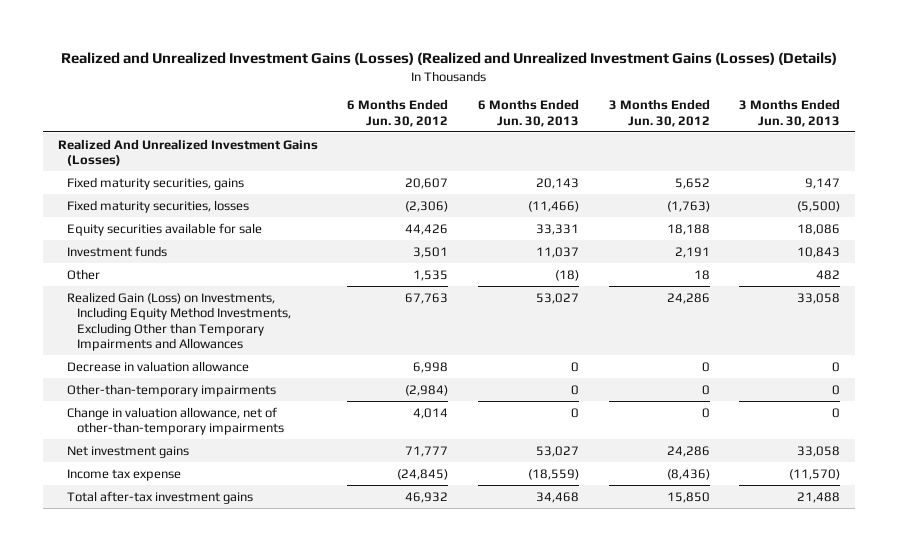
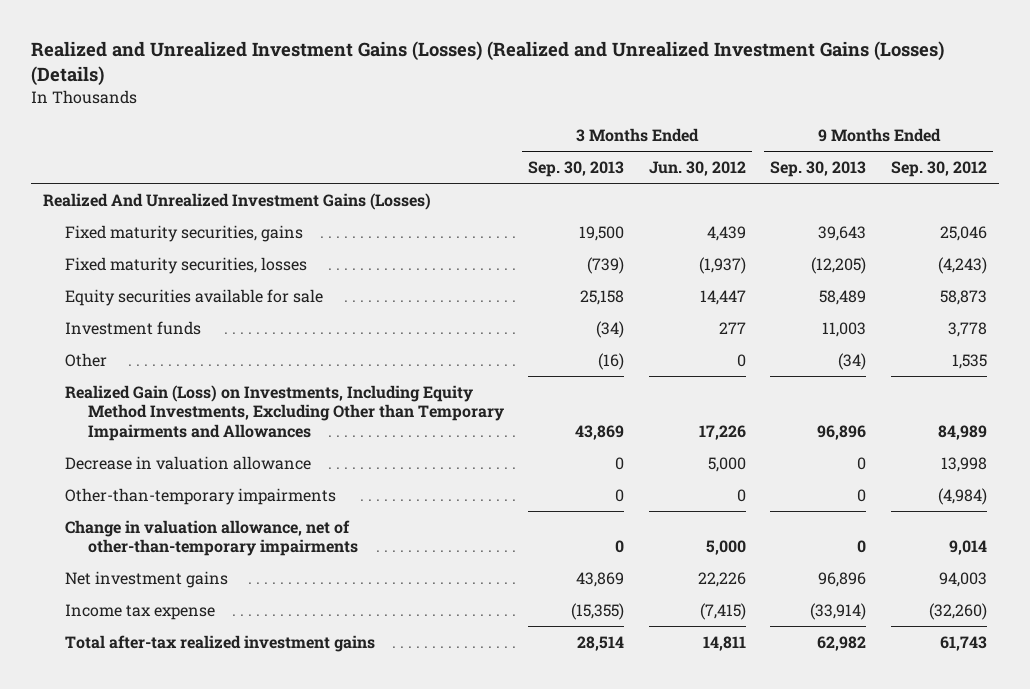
- | 6 Months Ended Jun. 30, 2012 | 6 Months Ended Jun. 30, 2013 | 3 Months Ended Jun. 30, 2012 | 3 Months Ended Jun. 30, 2013
+ | 3 Months Ended Sep. 30, 2013 | 3 Months Ended Jun. 30, 2012 | 9 Months Ended Sep. 30, 2013 | 9 Months Ended Sep. 30, 2012
- Fixed maturity securities, gains | 20,607 | 20,143 | 5,652 | 9,147
- Fixed maturity securities, losses | (2,306) | (11,466) | (1,763) | (5,500)
- Equity securities available for sale | 44,426 | 33,331 | 18,188 | 18,086
- Investment funds | 3,501 | 11,037 | 2,191 | 10,843
- Other | 1,535 | (18) | 18 | 482
- Realized Gain (Loss) on Investments, Including Equity Method Investments, Excluding Other than Temporary Impairments and Allowances | 67,763 | 53,027 | 24,286 | 33,058
- Decrease in valuation allowance | 6,998 | 0 | 0 | 0
+ Fixed maturity securities, gains | 19,500 | 4,439 | 39,643 | 25,046
+ Fixed maturity securities, losses | (739) | (1,937) | (12,205) | (4,243)
+ Equity securities available for sale | 25,158 | 14,447 | 58,489 | 58,873
+ Investment funds | (34) | 277 | 11,003 | 3,778
+ Other | (16) | 0 | (34) | 1,535
+ Realized Gain (Loss) on Investments, Including Equity Method Investments, Excluding Other than Temporary Impairments and Allowances | 43,869 | 17,226 | 96,896 | 84,989
+ Decrease in valuation allowance | 0 | 5,000 | 0 | 13,998
- Change in valuation allowance, net of other-than-temporary impairments | 4,014 | 0 | 0 | 0
- Net investment gains | 71,777 | 53,027 | 24,286 | 33,058
- Income tax expense | (24,845) | (18,559) | (8,436) | (11,570)
- Total after-tax investment gains | 46,932 | 34,468 | 15,850 | 21,488
+ Change in valuation allowance, net of other-than-temporary impairments | 0 | 5,000 | 0 | 9,014
+ Net investment gains | 43,869 | 22,226 | 96,896 | 94,003
+ Income tax expense | (15,355) | (7,415) | (33,914) | (32,260)
+ Total after-tax realized investment gains | 28,514 | 14,811 | 62,982 | 61,743

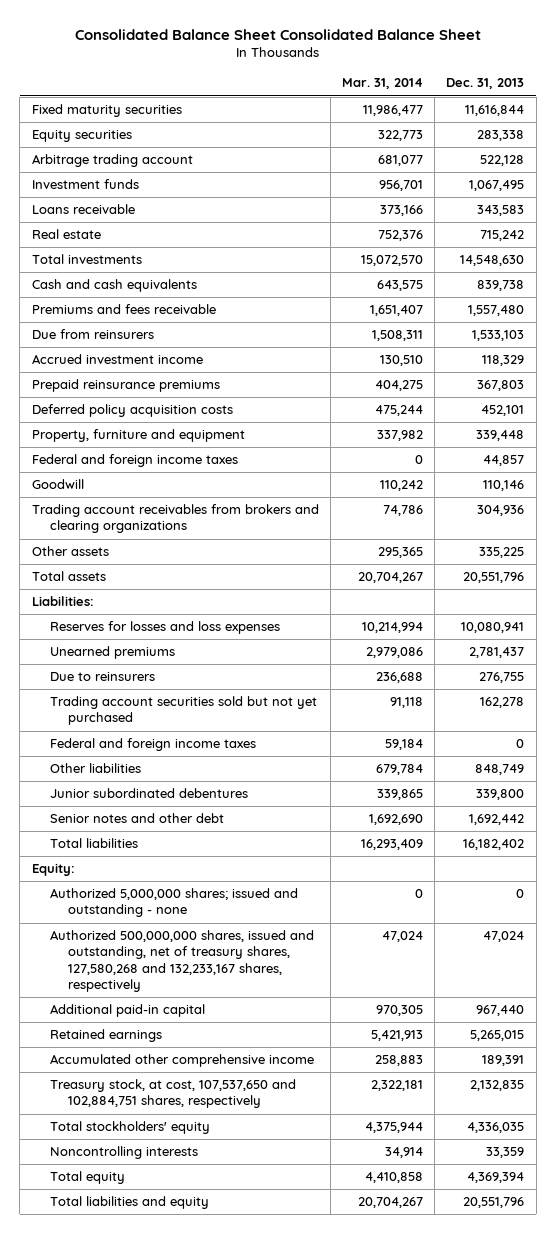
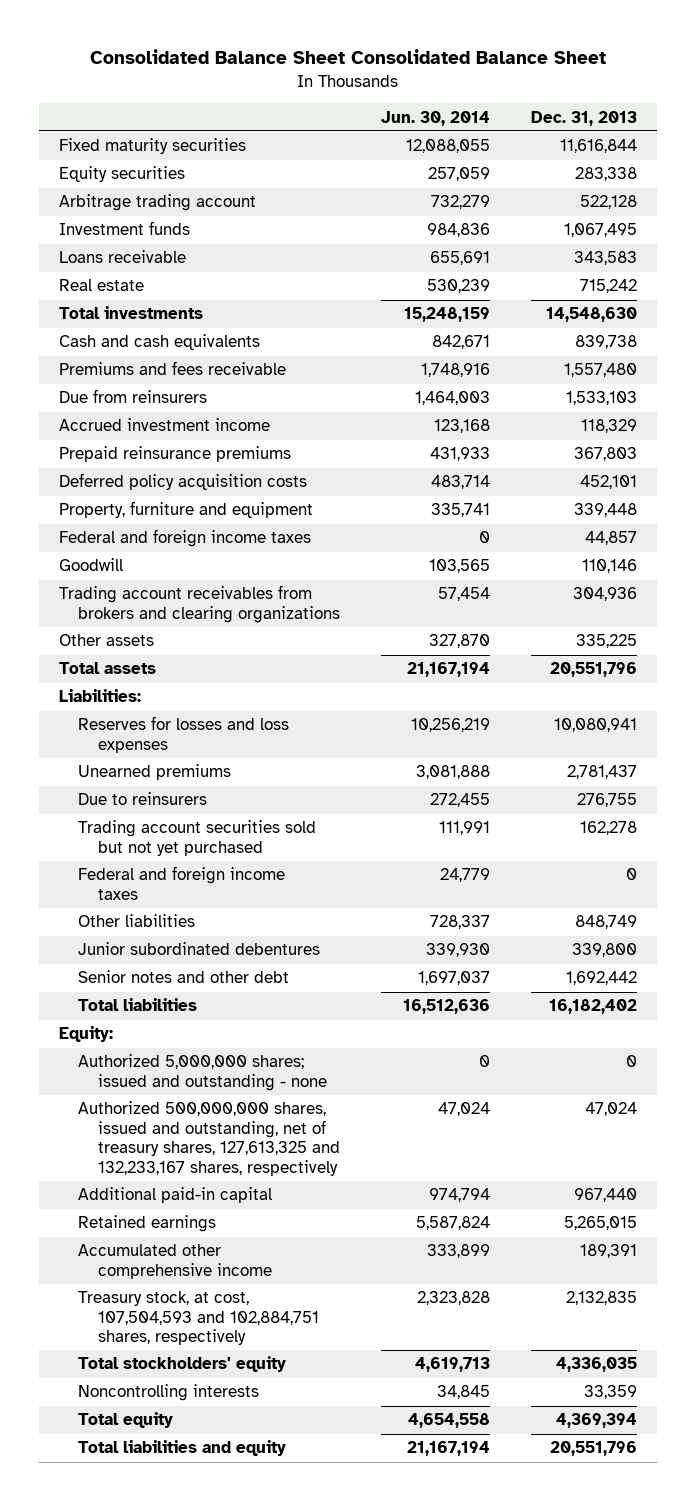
- | Mar. 31, 2014 | Dec. 31, 2013
+ | Jun. 30, 2014 | Dec. 31, 2013
- Authorized 500,000,000 shares, issued and outstanding, net of treasury shares, 127,580,268 and 132,233,167 shares, respectively | 47,024 | 47,024
+ Authorized 500,000,000 shares, issued and outstanding, net of treasury shares, 127,613,325 and 132,233,167 shares, respectively | 47,024 | 47,024
- Treasury stock, at cost, 107,537,650 and 102,884,751 shares, respectively | 2,322,181 | 2,132,835
+ Treasury stock, at cost, 107,504,593 and 102,884,751 shares, respectively | 2,323,828 | 2,132,835

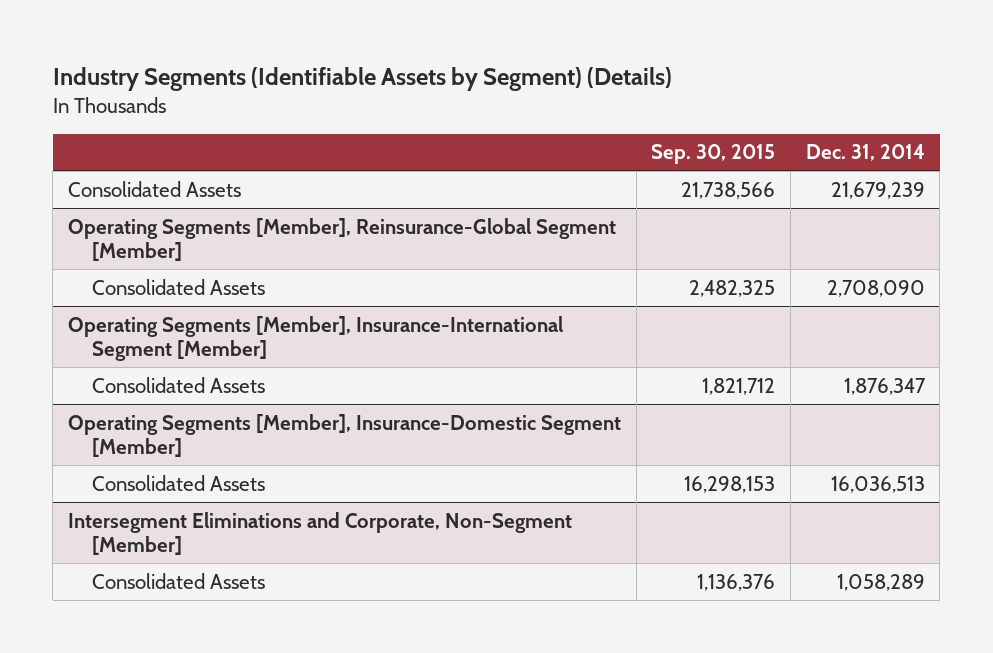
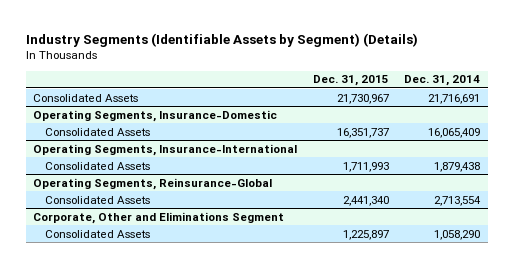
- | Sep. 30, 2015 | Dec. 31, 2014
+ | Dec. 31, 2015 | Dec. 31, 2014
- Consolidated Assets | 21,738,566 | 21,679,239
- Operating Segments [Member], Reinsurance-Global Segment [Member]
- Consolidated Assets | 2,482,325 | 2,708,090
- Operating Segments [Member], Insurance-International Segment [Member]
- Consolidated Assets | 1,821,712 | 1,876,347
- Operating Segments [Member], Insurance-Domestic Segment [Member]
- Consolidated Assets | 16,298,153 | 16,036,513
- Intersegment Eliminations and Corporate, Non-Segment [Member]
- Consolidated Assets | 1,136,376 | 1,058,289
+ Consolidated Assets | 21,730,967 | 21,716,691
+ Operating Segments, Insurance-Domestic
+ Consolidated Assets | 16,351,737 | 16,065,409
+ Operating Segments, Insurance-International
+ Consolidated Assets | 1,711,993 | 1,879,438
+ Operating Segments, Reinsurance-Global
+ Consolidated Assets | 2,441,340 | 2,713,554
+ Corporate, Other and Eliminations Segment
+ Consolidated Assets | 1,225,897 | 1,058,290

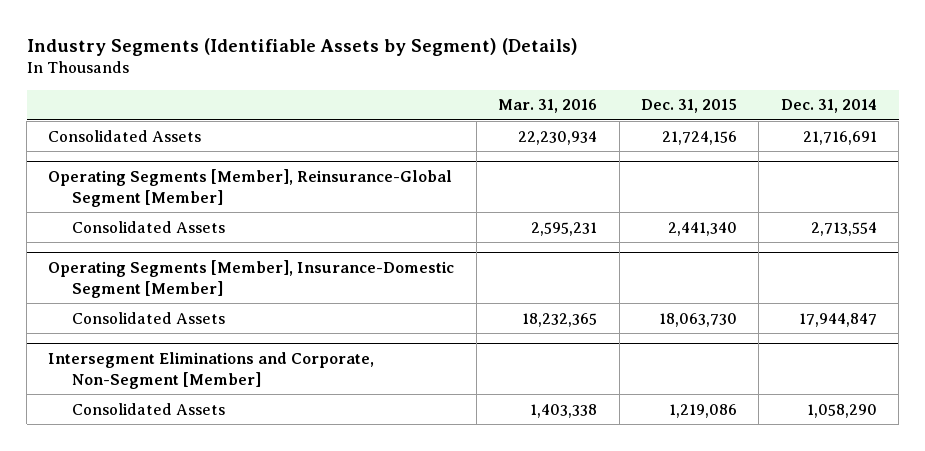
- | Dec. 31, 2015 | Dec. 31, 2014
+ | Mar. 31, 2016 | Dec. 31, 2015 | Dec. 31, 2014
- Consolidated Assets | 21,730,967 | 21,716,691
- Operating Segments, Insurance-Domestic
- Consolidated Assets | 16,351,737 | 16,065,409
- Operating Segments, Insurance-International
- Consolidated Assets | 1,711,993 | 1,879,438
- Operating Segments, Reinsurance-Global
+ Consolidated Assets | 22,230,934 | 21,724,156 | 21,716,691
+ Operating Segments [Member], Reinsurance-Global Segment [Member]
- Corporate, Other and Eliminations Segment
- Consolidated Assets | 1,225,897 | 1,058,290
+ Operating Segments [Member], Insurance-Domestic Segment [Member]
+ Consolidated Assets | 18,232,365 | 18,063,730 | 17,944,847
+ Intersegment Eliminations and Corporate, Non-Segment [Member]
+ Consolidated Assets | 1,403,338 | 1,219,086 | 1,058,290

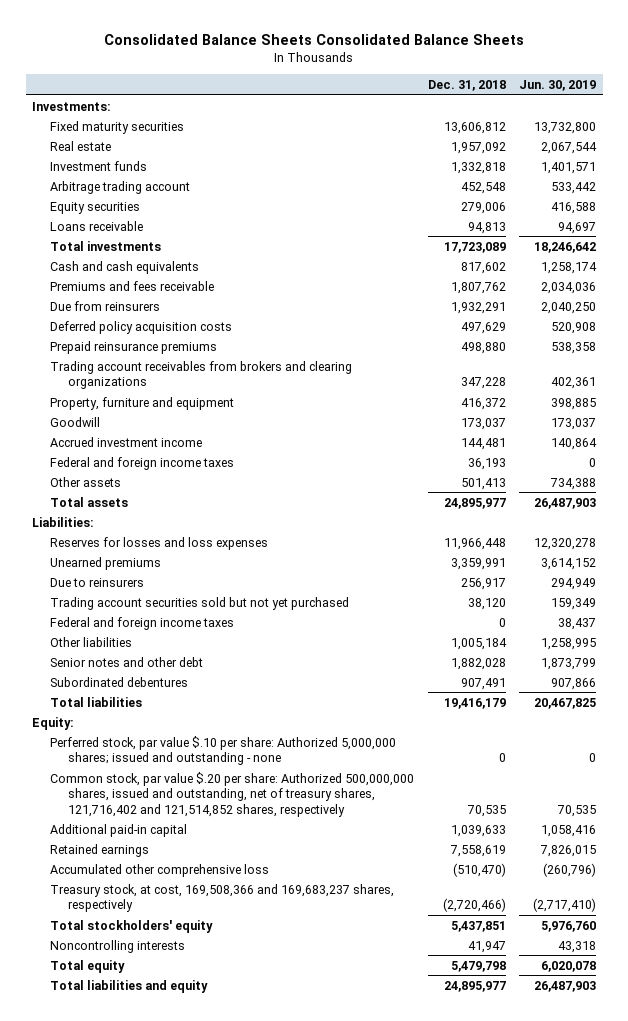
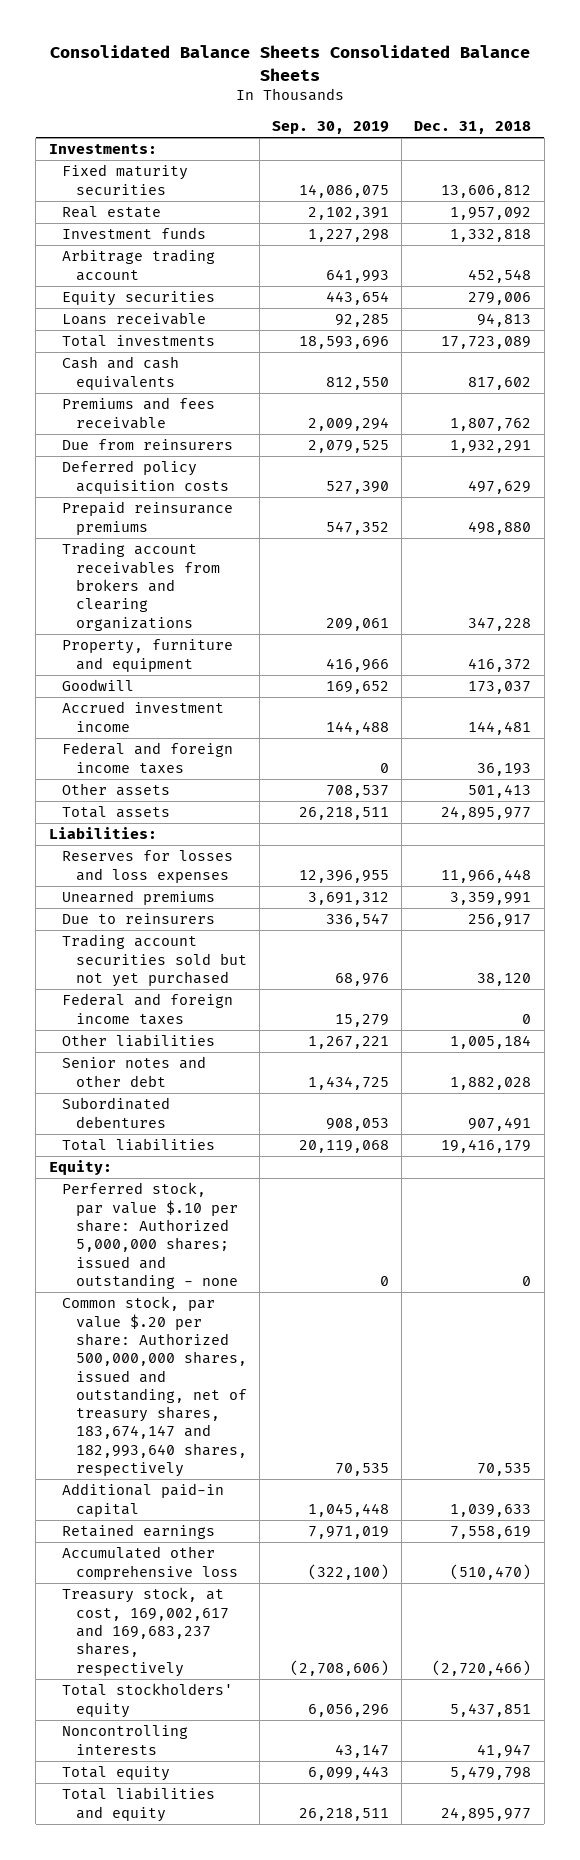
- | Dec. 31, 2018 | Jun. 30, 2019
+ | Sep. 30, 2019 | Dec. 31, 2018
- Common stock, par value $.20 per share: Authorized 500,000,000 shares, issued and outstanding, net of treasury shares, 121,716,402 and 121,514,852 shares, respectively | 70,535 | 70,535
+ Common stock, par value $.20 per share: Authorized 500,000,000 shares, issued and outstanding, net of treasury shares, 183,674,147 and 182,993,640 shares, respectively | 70,535 | 70,535
- Treasury stock, at cost, 169,508,366 and 169,683,237 shares, respectively | (2,720,466) | (2,717,410)
+ Treasury stock, at cost, 169,002,617 and 169,683,237 shares, respectively | (2,708,606) | (2,720,466)

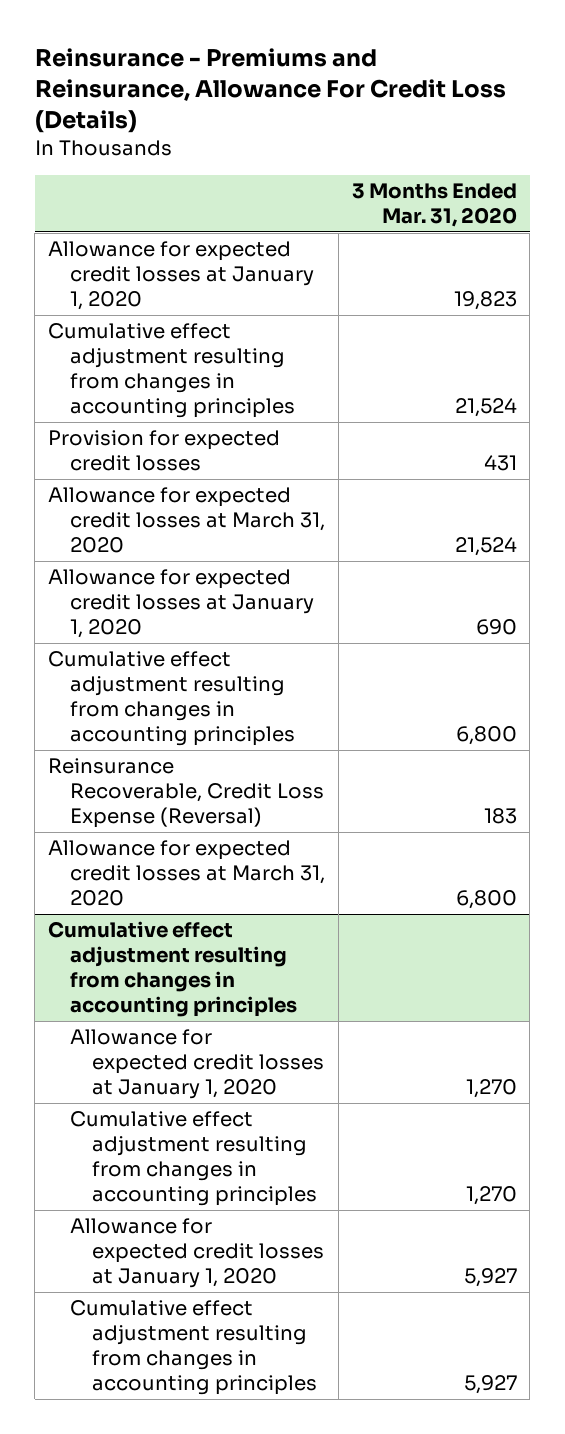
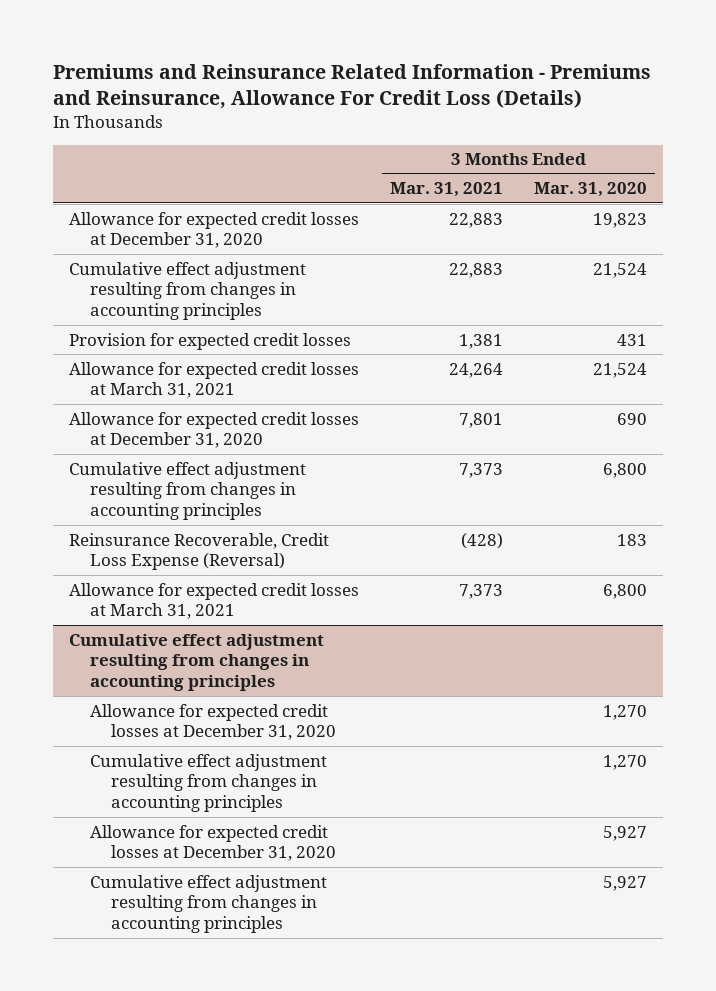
- Reinsurance - Premiums and Reinsurance, Allowance For Credit Loss (Details)
+ Premiums and Reinsurance Related Information - Premiums and Reinsurance, Allowance For Credit Loss (Details)
- | 3 Months Ended Mar. 31, 2020
+ | 3 Months Ended Mar. 31, 2021 | 3 Months Ended Mar. 31, 2020
- Allowance for expected credit losses at January 1, 2020 | 19,823
+ Allowance for expected credit losses at December 31, 2020 | 22,883 | 19,823
- Allowance for expected credit losses at March 31, 2020 | 21,524
- Allowance for expected credit losses at January 1, 2020 | 690
+ Allowance for expected credit losses at March 31, 2021 | 24,264 | 21,524
+ Allowance for expected credit losses at December 31, 2020 | 7,801 | 690
- Allowance for expected credit losses at March 31, 2020 | 6,800
+ Allowance for expected credit losses at March 31, 2021 | 7,373 | 6,800
@ Cumulative effect adjustment resulting from changes in accounting principles
- Allowance for expected credit losses at January 1, 2020 | 1,270
+ Allowance for expected credit losses at December 31, 2020 | | 1,270
- Allowance for expected credit losses at January 1, 2020 | 5,927
+ Allowance for expected credit losses at December 31, 2020 | | 5,927

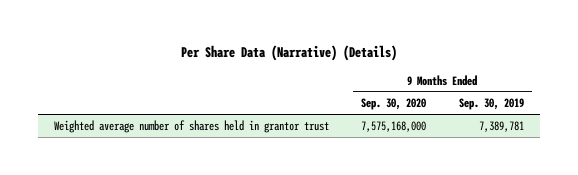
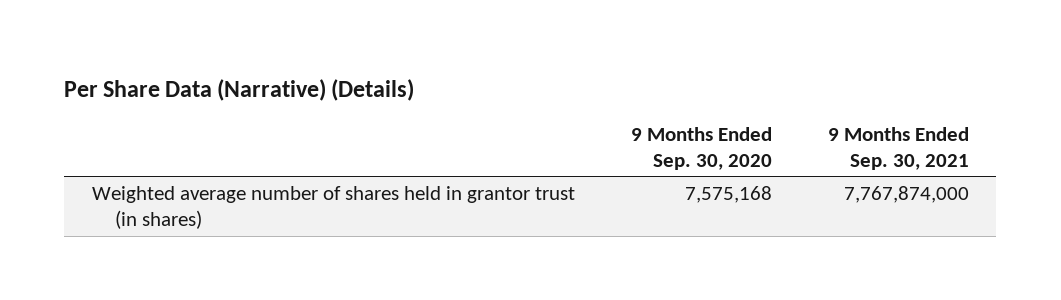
- | 9 Months Ended Sep. 30, 2020 | 9 Months Ended Sep. 30, 2019
+ | 9 Months Ended Sep. 30, 2020 | 9 Months Ended Sep. 30, 2021
- Weighted average number of shares held in grantor trust | 7,575,168,000 | 7,389,781
+ Weighted average number of shares held in grantor trust (in shares) | 7,575,168 | 7,767,874,000

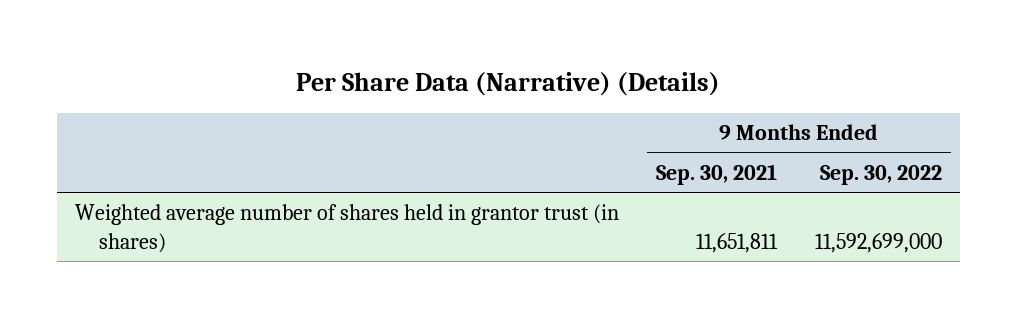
- | 9 Months Ended Sep. 30, 2020 | 9 Months Ended Sep. 30, 2021
+ | 9 Months Ended Sep. 30, 2021 | 9 Months Ended Sep. 30, 2022
- Weighted average number of shares held in grantor trust (in shares) | 7,575,168 | 7,767,874,000
+ Weighted average number of shares held in grantor trust (in shares) | 11,651,811 | 11,592,699,000

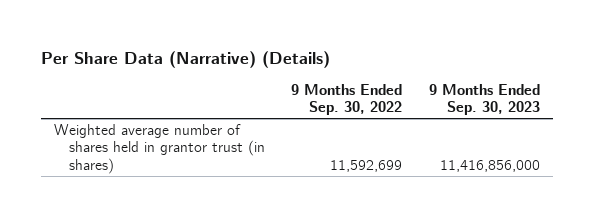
- | 9 Months Ended Sep. 30, 2021 | 9 Months Ended Sep. 30, 2022
+ | 9 Months Ended Sep. 30, 2022 | 9 Months Ended Sep. 30, 2023
- Weighted average number of shares held in grantor trust (in shares) | 11,651,811 | 11,592,699,000
+ Weighted average number of shares held in grantor trust (in shares) | 11,592,699 | 11,416,856,000

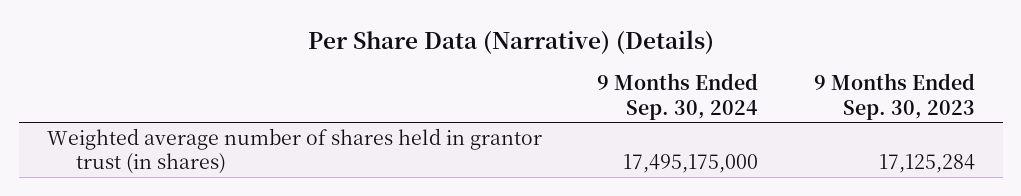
- | 9 Months Ended Sep. 30, 2022 | 9 Months Ended Sep. 30, 2023
+ | 9 Months Ended Sep. 30, 2024 | 9 Months Ended Sep. 30, 2023
- Weighted average number of shares held in grantor trust (in shares) | 11,592,699 | 11,416,856,000
+ Weighted average number of shares held in grantor trust (in shares) | 17,495,175,000 | 17,125,284

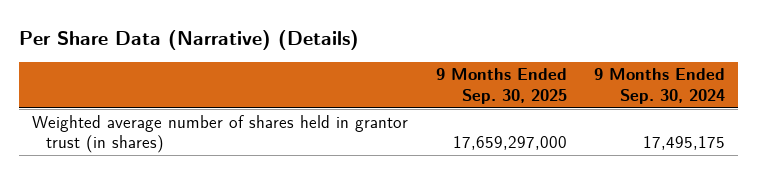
- | 9 Months Ended Sep. 30, 2024 | 9 Months Ended Sep. 30, 2023
+ | 9 Months Ended Sep. 30, 2025 | 9 Months Ended Sep. 30, 2024
- Weighted average number of shares held in grantor trust (in shares) | 17,495,175,000 | 17,125,284
+ Weighted average number of shares held in grantor trust (in shares) | 17,659,297,000 | 17,495,175

